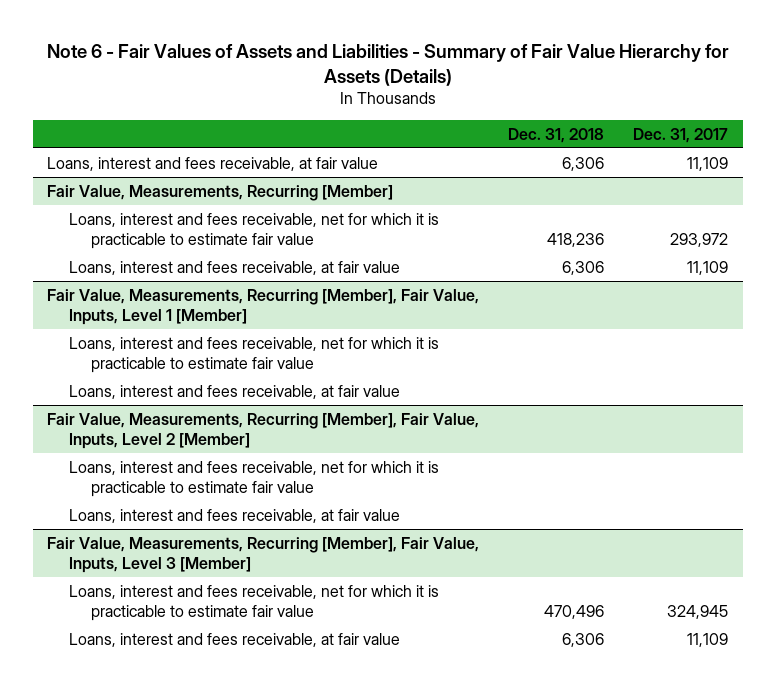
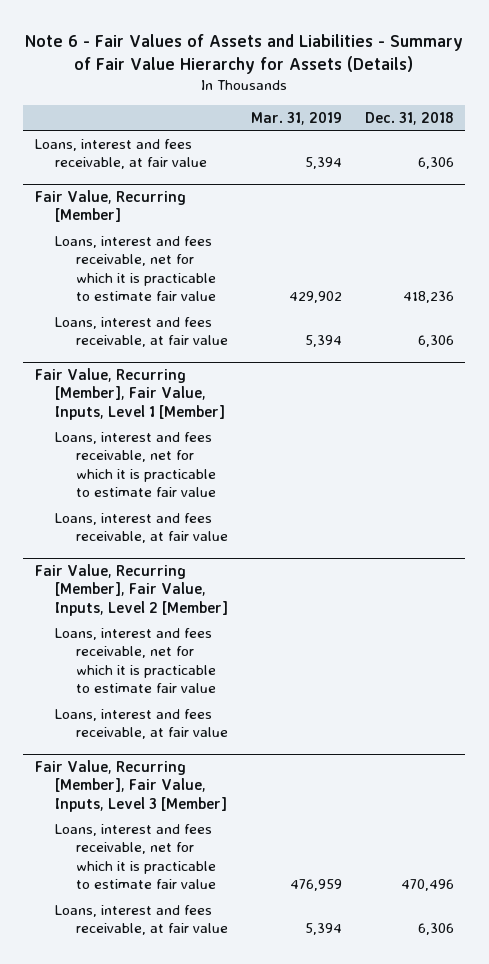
- | Dec. 31, 2018 | Dec. 31, 2017
+ | Mar. 31, 2019 | Dec. 31, 2018
- Fair Value, Measurements, Recurring [Member]
+ Fair Value, Recurring [Member]
- Fair Value, Measurements, Recurring [Member], Fair Value, Inputs, Level 1 [Member]
+ Fair Value, Recurring [Member], Fair Value, Inputs, Level 1 [Member]
- Fair Value, Measurements, Recurring [Member], Fair Value, Inputs, Level 2 [Member]
+ Fair Value, Recurring [Member], Fair Value, Inputs, Level 2 [Member]
- Fair Value, Measurements, Recurring [Member], Fair Value, Inputs, Level 3 [Member]
+ Fair Value, Recurring [Member], Fair Value, Inputs, Level 3 [Member]

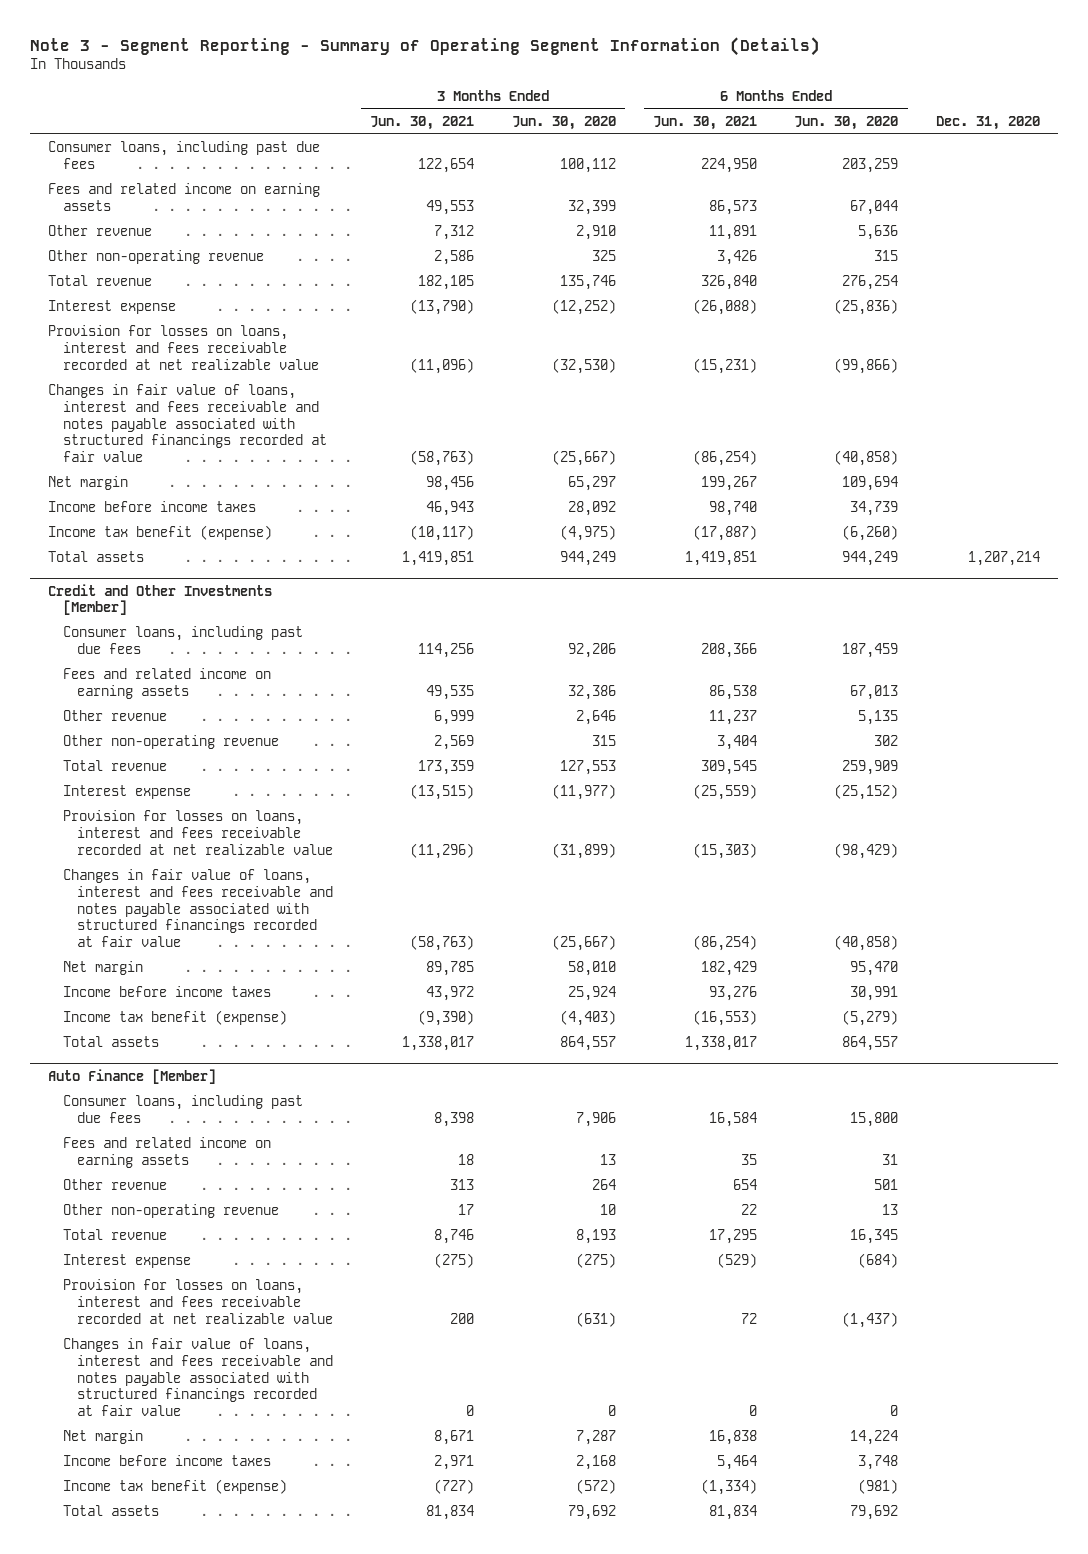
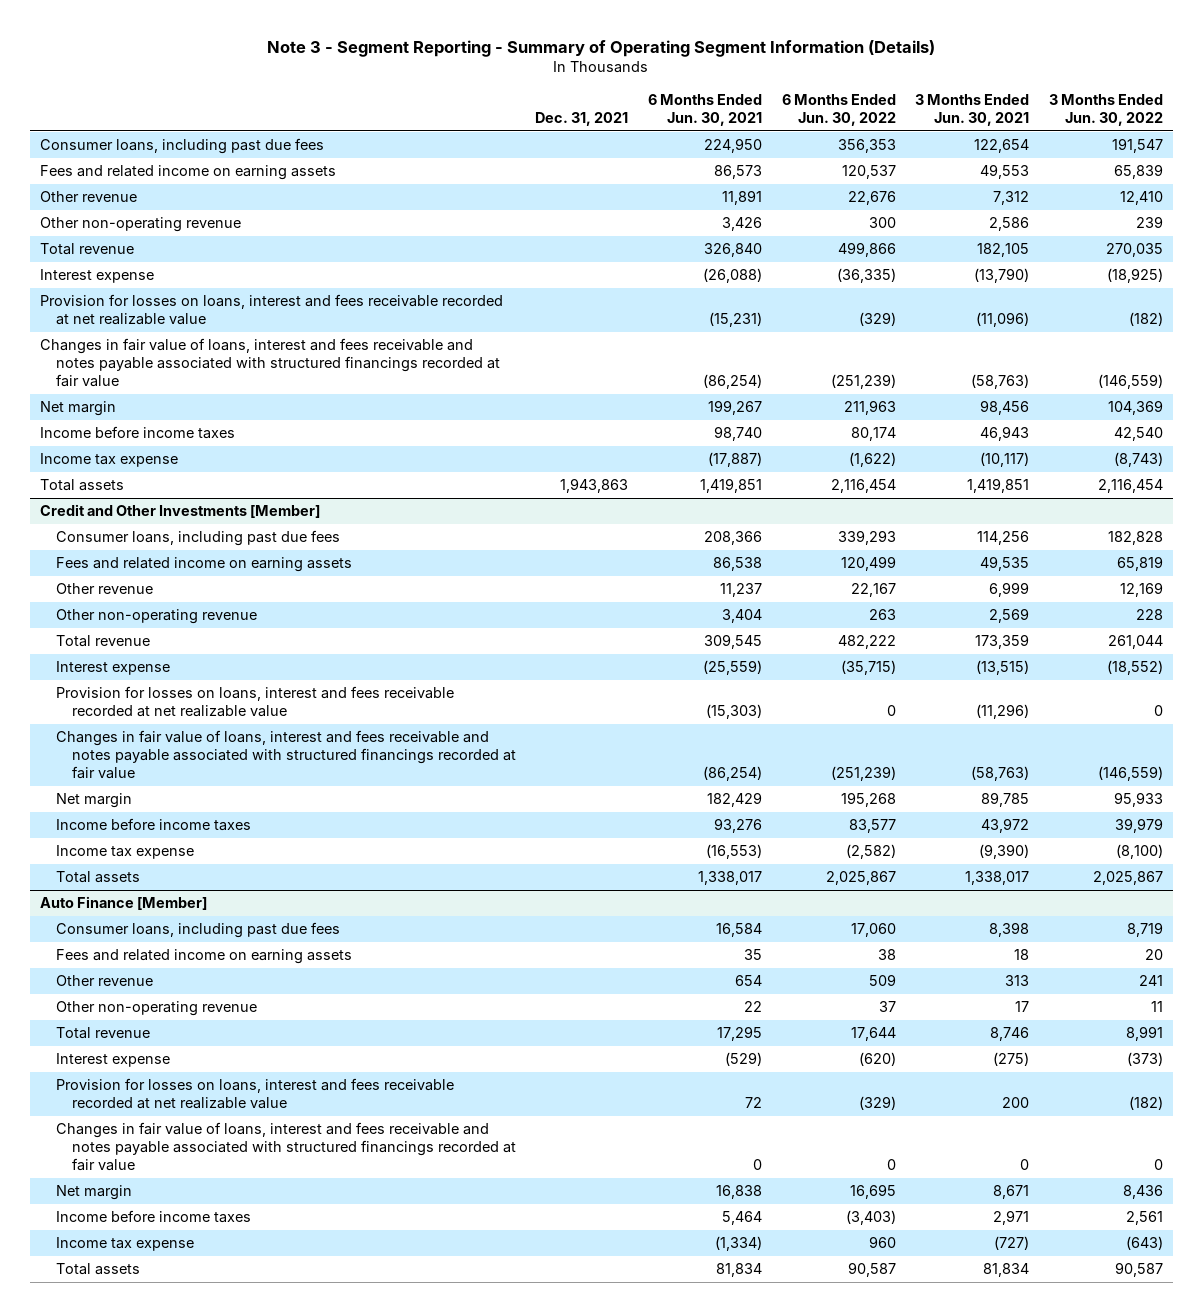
- | 3 Months Ended Jun. 30, 2021 | 3 Months Ended Jun. 30, 2020 | 6 Months Ended Jun. 30, 2021 | 6 Months Ended Jun. 30, 2020 | Dec. 31, 2020
+ | Dec. 31, 2021 | 6 Months Ended Jun. 30, 2021 | 6 Months Ended Jun. 30, 2022 | 3 Months Ended Jun. 30, 2021 | 3 Months Ended Jun. 30, 2022
- Income tax benefit (expense) | (10,117) | (4,975) | (17,887) | (6,260) |
+ Income tax expense | | (17,887) | (1,622) | (10,117) | (8,743)
@ Credit and Other Investments [Member]
- Income tax benefit (expense) | (9,390) | (4,403) | (16,553) | (5,279) |
+ Income tax expense | | (16,553) | (2,582) | (9,390) | (8,100)
@ Auto Finance [Member]
- Income tax benefit (expense) | (727) | (572) | (1,334) | (981) |
+ Income tax expense | | (1,334) | 960 | (727) | (643)

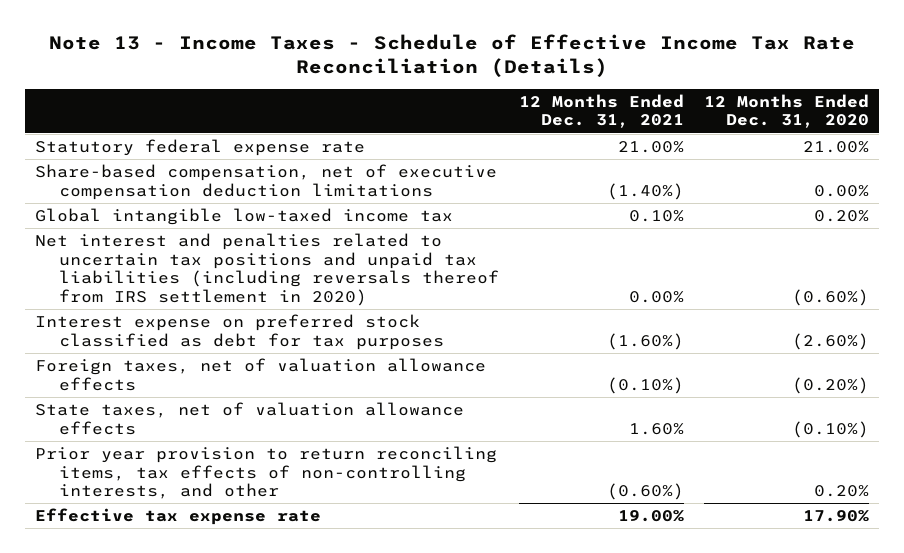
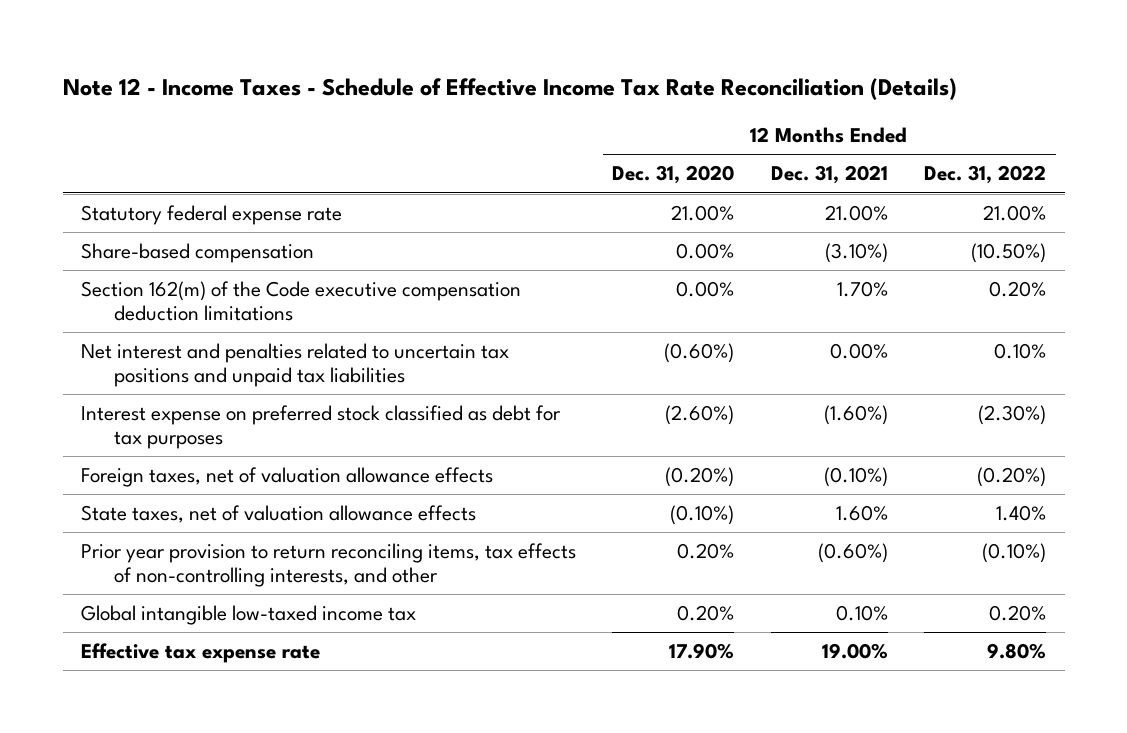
- Note 13 - Income Taxes - Schedule of Effective Income Tax Rate Reconciliation (Details)
+ Note 12 - Income Taxes - Schedule of Effective Income Tax Rate Reconciliation (Details)
- | 12 Months Ended Dec. 31, 2021 | 12 Months Ended Dec. 31, 2020
+ | 12 Months Ended Dec. 31, 2020 | 12 Months Ended Dec. 31, 2021 | 12 Months Ended Dec. 31, 2022
- Share-based compensation, net of executive compensation deduction limitations | (1.40%) | 0.00%
- Net interest and penalties related to uncertain tax positions and unpaid tax liabilities (including reversals thereof from IRS settlement in 2020) | 0.00% | (0.60%)
+ Share-based compensation | 0.00% | (3.10%) | (10.50%)
+ Section 162(m) of the Code executive compensation deduction limitations | 0.00% | 1.70% | 0.20%
+ Net interest and penalties related to uncertain tax positions and unpaid tax liabilities | (0.60%) | 0.00% | 0.10%
moved down: Global intangible low-taxed income tax | 0.20% | 0.10% | 0.20%

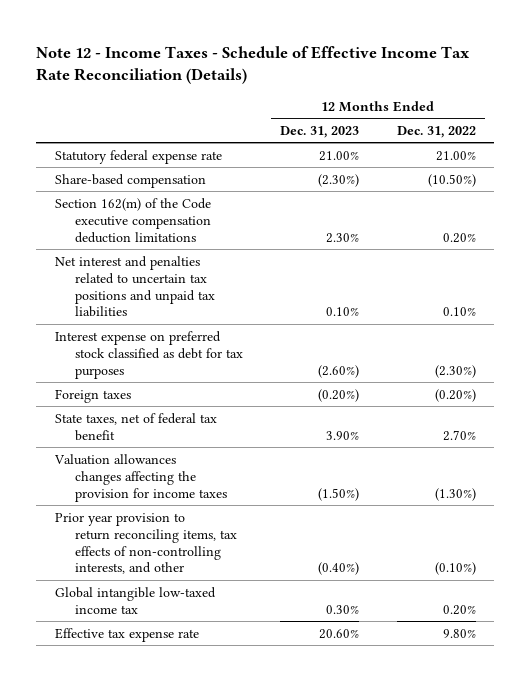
- | 12 Months Ended Dec. 31, 2020 | 12 Months Ended Dec. 31, 2021 | 12 Months Ended Dec. 31, 2022
+ | 12 Months Ended Dec. 31, 2023 | 12 Months Ended Dec. 31, 2022
- Foreign taxes, net of valuation allowance effects | (0.20%) | (0.10%) | (0.20%)
- State taxes, net of valuation allowance effects | (0.10%) | 1.60% | 1.40%
+ Foreign taxes | (0.20%) | (0.20%)
+ State taxes, net of federal tax benefit | 3.90% | 2.70%
+ Valuation allowances changes affecting the provision for income taxes | (1.50%) | (1.30%)

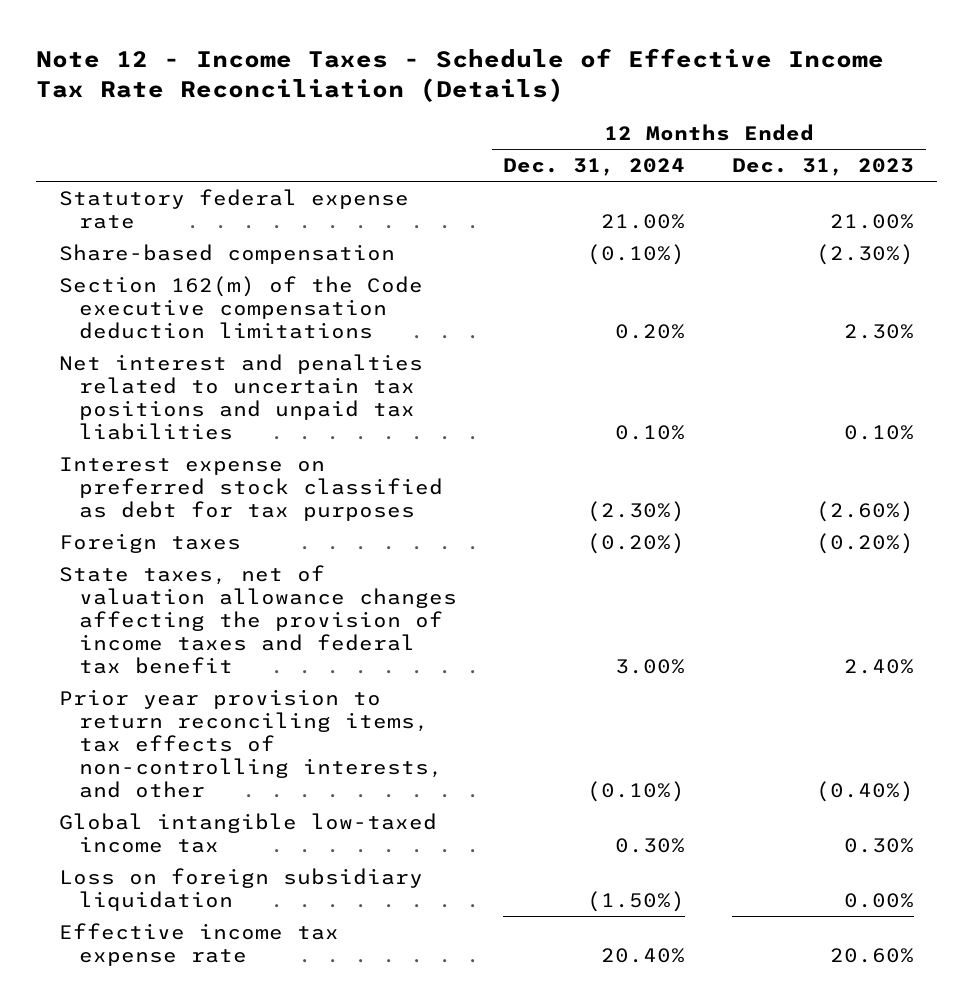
- | 12 Months Ended Dec. 31, 2023 | 12 Months Ended Dec. 31, 2022
+ | 12 Months Ended Dec. 31, 2024 | 12 Months Ended Dec. 31, 2023
- State taxes, net of federal tax benefit | 3.90% | 2.70%
- Valuation allowances changes affecting the provision for income taxes | (1.50%) | (1.30%)
+ State taxes, net of valuation allowance changes affecting the provision of income taxes and federal tax benefit | 3.00% | 2.40%
- Effective tax expense rate | 20.60% | 9.80%
+ Loss on foreign subsidiary liquidation | (1.50%) | 0.00%
+ Effective income tax expense rate | 20.40% | 20.60%

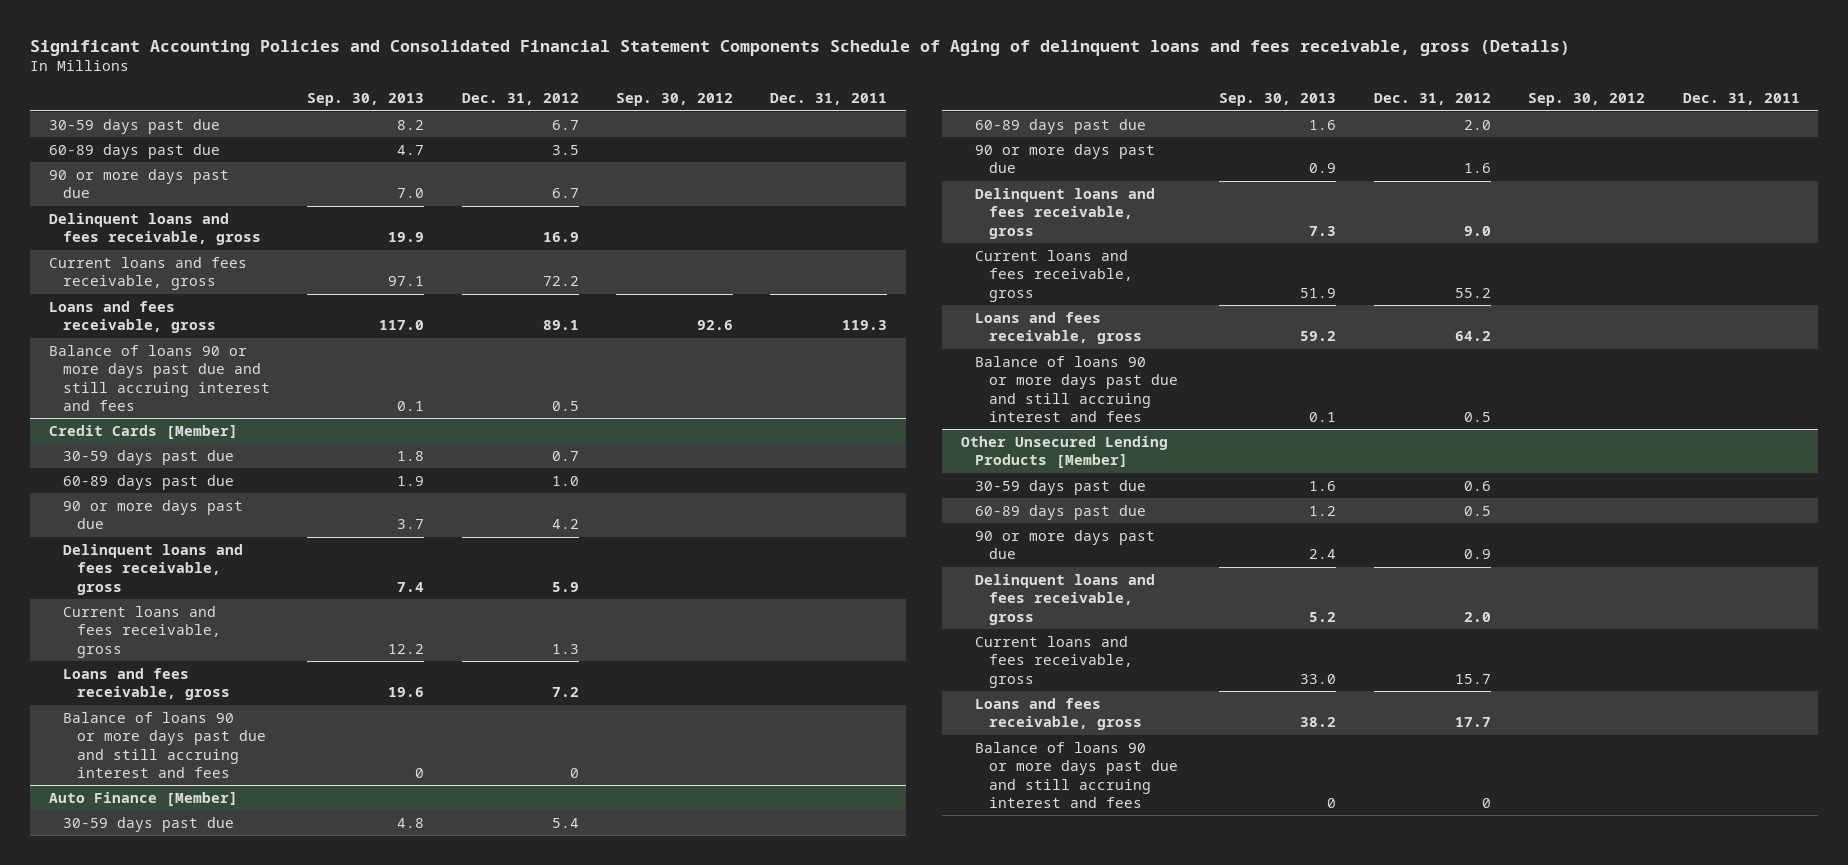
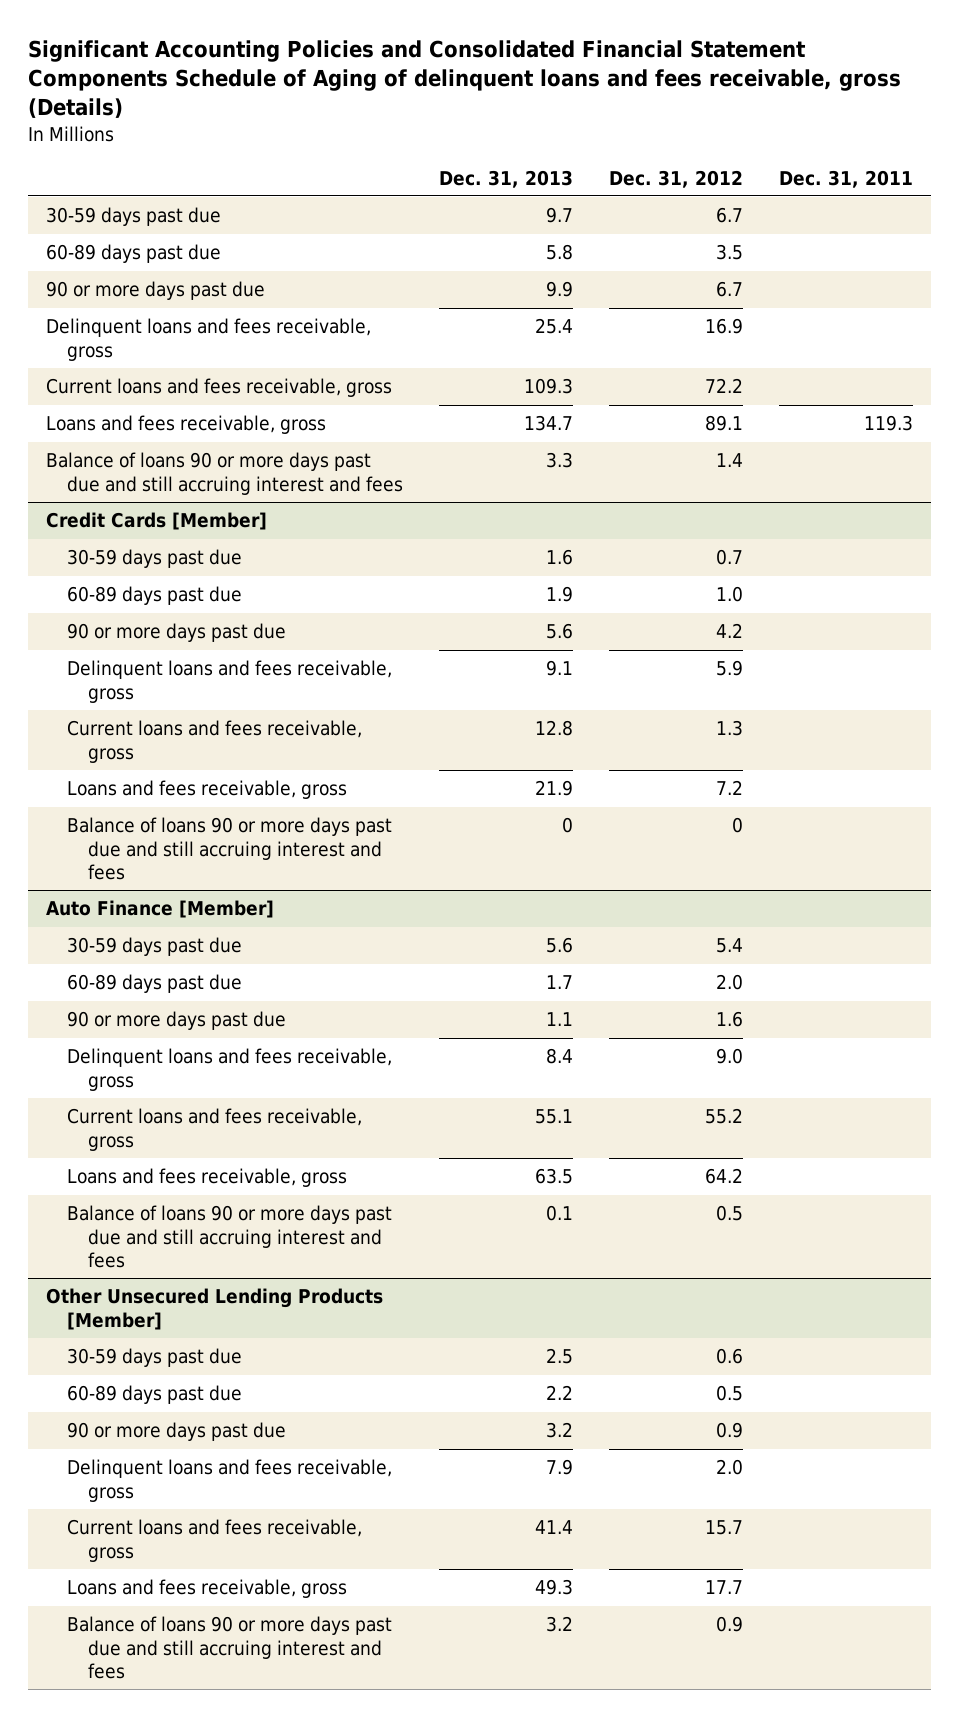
- | Sep. 30, 2013 | Dec. 31, 2012 | Sep. 30, 2012 | Dec. 31, 2011
+ | Dec. 31, 2013 | Dec. 31, 2012 | Dec. 31, 2011
- Balance of loans 90 or more days past due and still accruing interest and fees | 0.1 | 0.5 | |
+ Balance of loans 90 or more days past due and still accruing interest and fees | 3.3 | 1.4 |
@ Other Unsecured Lending Products [Member]
- Balance of loans 90 or more days past due and still accruing interest and fees | 0 | 0 | |
+ Balance of loans 90 or more days past due and still accruing interest and fees | 3.2 | 0.9 |

